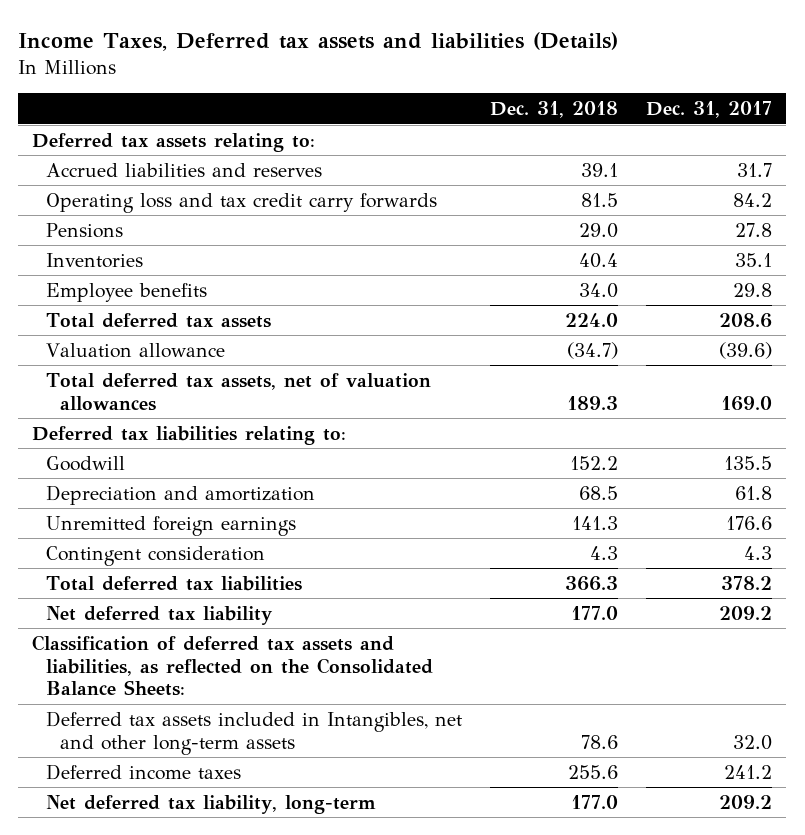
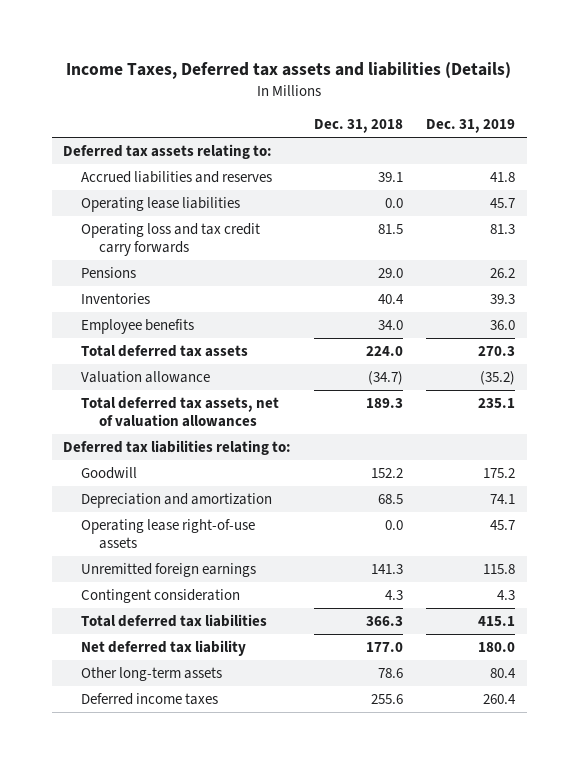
- | Dec. 31, 2018 | Dec. 31, 2017
+ | Dec. 31, 2018 | Dec. 31, 2019
+ Operating lease liabilities | 0.0 | 45.7
+ Operating lease right-of-use assets | 0.0 | 45.7
- Classification of deferred tax assets and liabilities, as reflected on the Consolidated Balance Sheets:
- Deferred tax assets included in Intangibles, net and other long-term assets | 78.6 | 32.0
+ Other long-term assets | 78.6 | 80.4
- Net deferred tax liability, long-term | 177.0 | 209.2

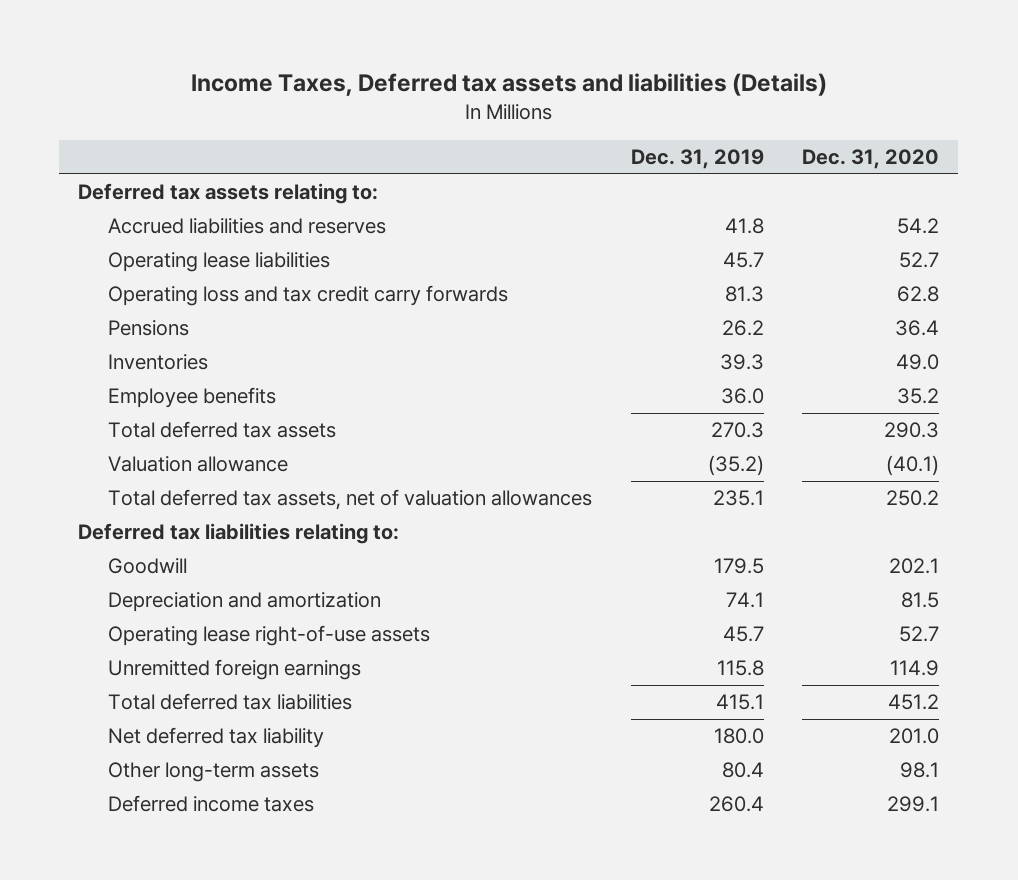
- | Dec. 31, 2018 | Dec. 31, 2019
+ | Dec. 31, 2019 | Dec. 31, 2020
- Goodwill | 152.2 | 175.2
+ Goodwill | 179.5 | 202.1
- Contingent consideration | 4.3 | 4.3

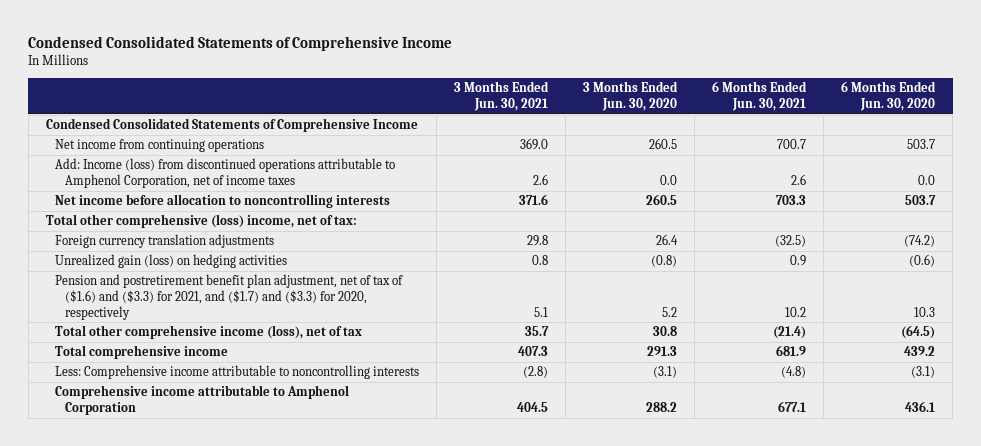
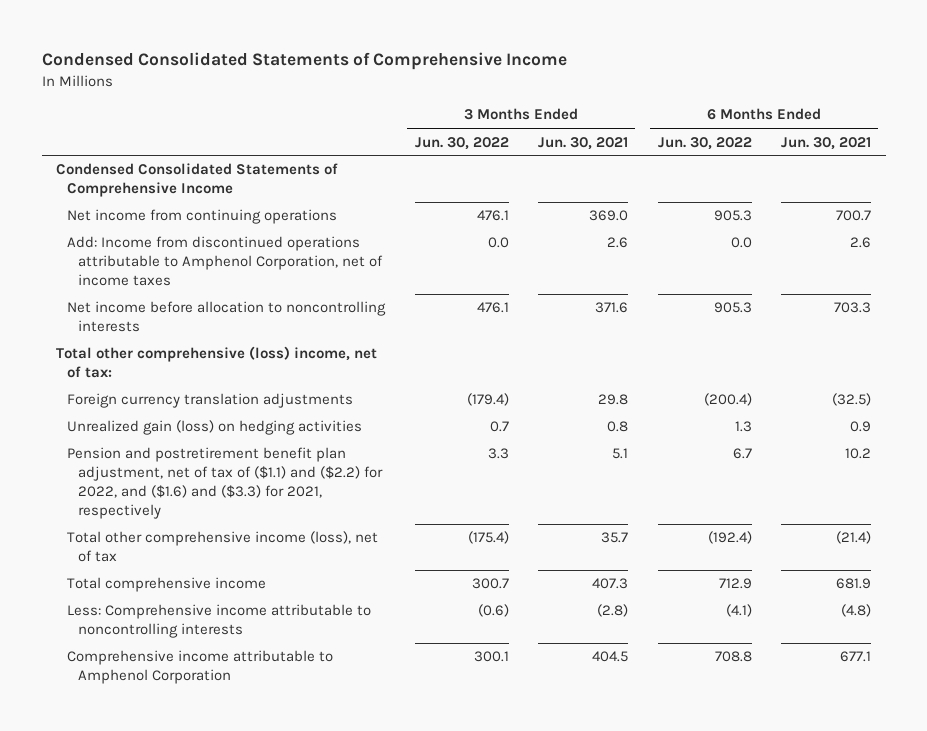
- | 3 Months Ended Jun. 30, 2021 | 3 Months Ended Jun. 30, 2020 | 6 Months Ended Jun. 30, 2021 | 6 Months Ended Jun. 30, 2020
+ | 3 Months Ended Jun. 30, 2022 | 3 Months Ended Jun. 30, 2021 | 6 Months Ended Jun. 30, 2022 | 6 Months Ended Jun. 30, 2021
- Add: Income (loss) from discontinued operations attributable to Amphenol Corporation, net of income taxes | 2.6 | 0.0 | 2.6 | 0.0
+ Add: Income from discontinued operations attributable to Amphenol Corporation, net of income taxes | 0.0 | 2.6 | 0.0 | 2.6
- Pension and postretirement benefit plan adjustment, net of tax of ($1.6) and ($3.3) for 2021, and ($1.7) and ($3.3) for 2020, respectively | 5.1 | 5.2 | 10.2 | 10.3
+ Pension and postretirement benefit plan adjustment, net of tax of ($1.1) and ($2.2) for 2022, and ($1.6) and ($3.3) for 2021, respectively | 3.3 | 5.1 | 6.7 | 10.2

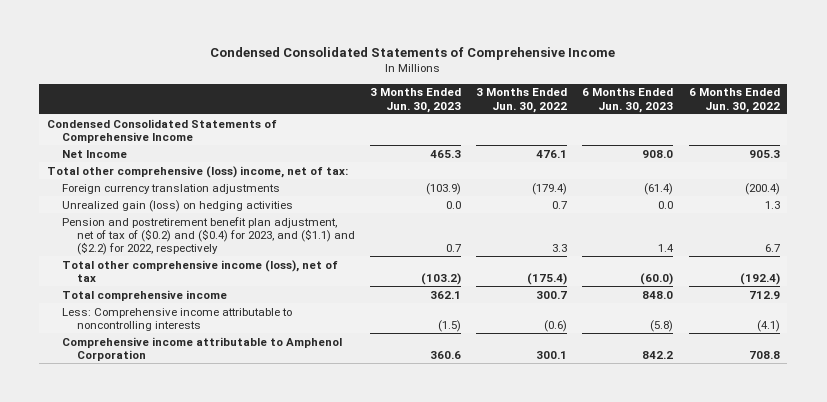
- | 3 Months Ended Jun. 30, 2022 | 3 Months Ended Jun. 30, 2021 | 6 Months Ended Jun. 30, 2022 | 6 Months Ended Jun. 30, 2021
+ | 3 Months Ended Jun. 30, 2023 | 3 Months Ended Jun. 30, 2022 | 6 Months Ended Jun. 30, 2023 | 6 Months Ended Jun. 30, 2022
- Net income from continuing operations | 476.1 | 369.0 | 905.3 | 700.7
- Add: Income from discontinued operations attributable to Amphenol Corporation, net of income taxes | 0.0 | 2.6 | 0.0 | 2.6
- Net income before allocation to noncontrolling interests | 476.1 | 371.6 | 905.3 | 703.3
+ Net Income | 465.3 | 476.1 | 908.0 | 905.3
- Pension and postretirement benefit plan adjustment, net of tax of ($1.1) and ($2.2) for 2022, and ($1.6) and ($3.3) for 2021, respectively | 3.3 | 5.1 | 6.7 | 10.2
+ Pension and postretirement benefit plan adjustment, net of tax of ($0.2) and ($0.4) for 2023, and ($1.1) and ($2.2) for 2022, respectively | 0.7 | 3.3 | 1.4 | 6.7

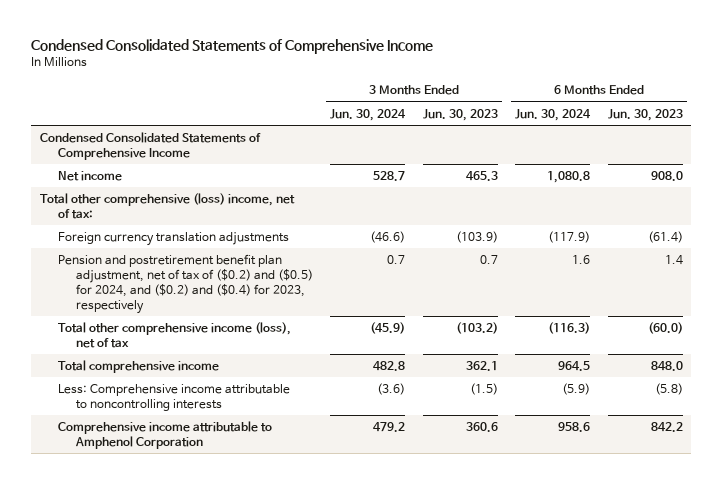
- | 3 Months Ended Jun. 30, 2023 | 3 Months Ended Jun. 30, 2022 | 6 Months Ended Jun. 30, 2023 | 6 Months Ended Jun. 30, 2022
+ | 3 Months Ended Jun. 30, 2024 | 3 Months Ended Jun. 30, 2023 | 6 Months Ended Jun. 30, 2024 | 6 Months Ended Jun. 30, 2023
- Net Income | 465.3 | 476.1 | 908.0 | 905.3
+ Net income | 528.7 | 465.3 | 1,080.8 | 908.0
- Unrealized gain (loss) on hedging activities | 0.0 | 0.7 | 0.0 | 1.3
- Pension and postretirement benefit plan adjustment, net of tax of ($0.2) and ($0.4) for 2023, and ($1.1) and ($2.2) for 2022, respectively | 0.7 | 3.3 | 1.4 | 6.7
+ Pension and postretirement benefit plan adjustment, net of tax of ($0.2) and ($0.5) for 2024, and ($0.2) and ($0.4) for 2023, respectively | 0.7 | 0.7 | 1.6 | 1.4

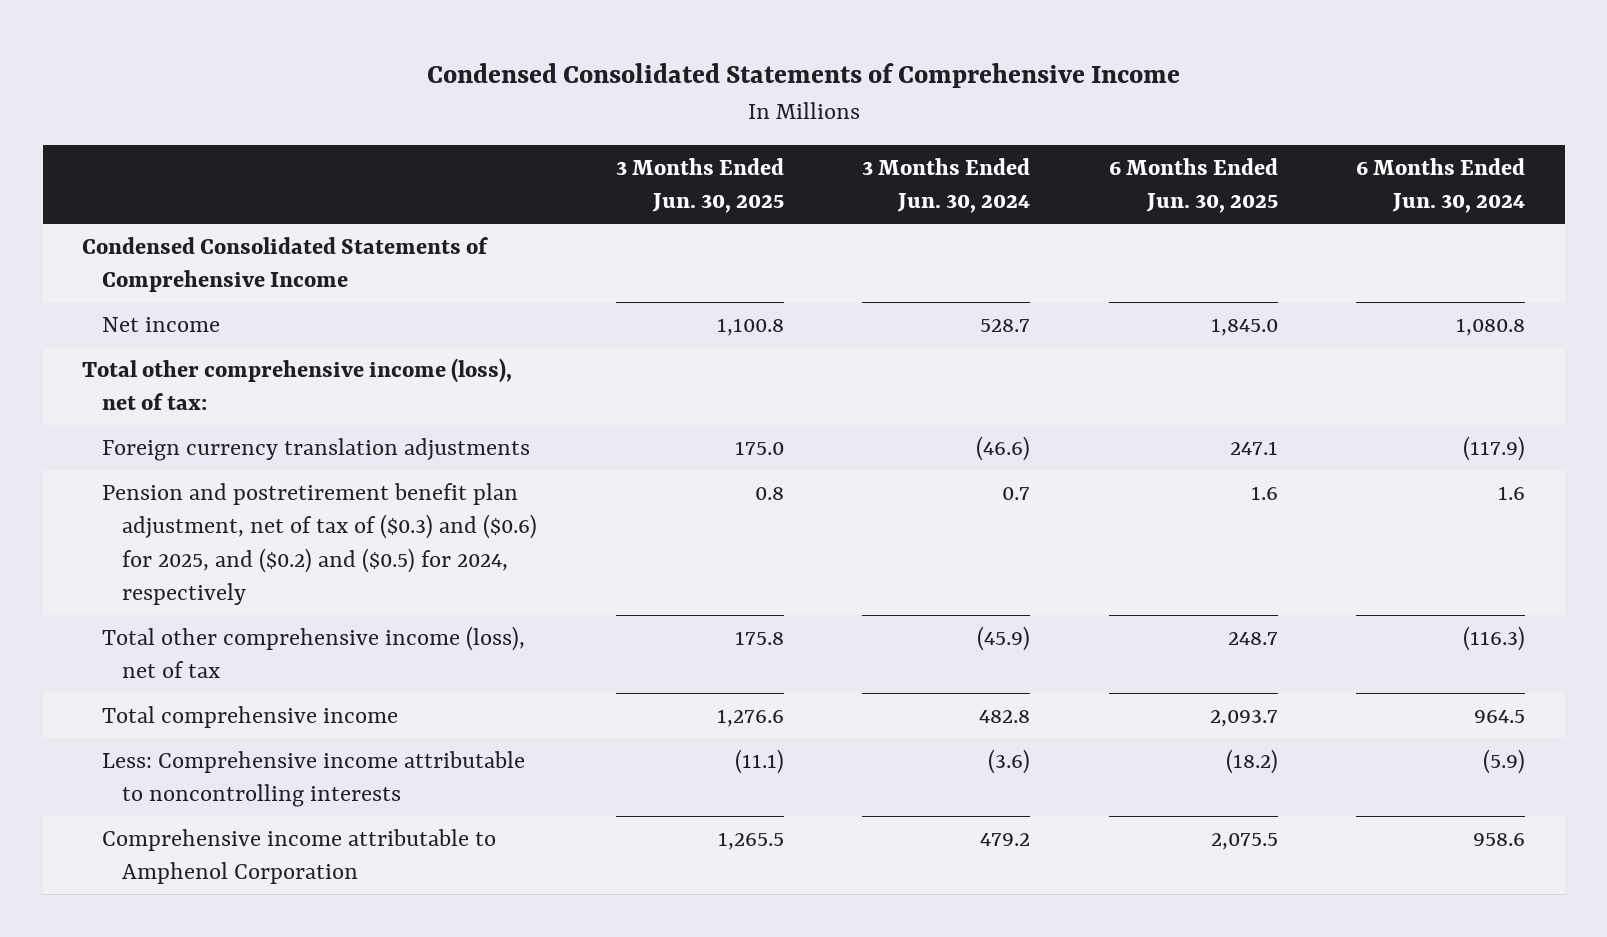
- | 3 Months Ended Jun. 30, 2024 | 3 Months Ended Jun. 30, 2023 | 6 Months Ended Jun. 30, 2024 | 6 Months Ended Jun. 30, 2023
+ | 3 Months Ended Jun. 30, 2025 | 3 Months Ended Jun. 30, 2024 | 6 Months Ended Jun. 30, 2025 | 6 Months Ended Jun. 30, 2024
- Total other comprehensive (loss) income, net of tax:
+ Total other comprehensive income (loss), net of tax:
- Pension and postretirement benefit plan adjustment, net of tax of ($0.2) and ($0.5) for 2024, and ($0.2) and ($0.4) for 2023, respectively | 0.7 | 0.7 | 1.6 | 1.4
+ Pension and postretirement benefit plan adjustment, net of tax of ($0.3) and ($0.6) for 2025, and ($0.2) and ($0.5) for 2024, respectively | 0.8 | 0.7 | 1.6 | 1.6

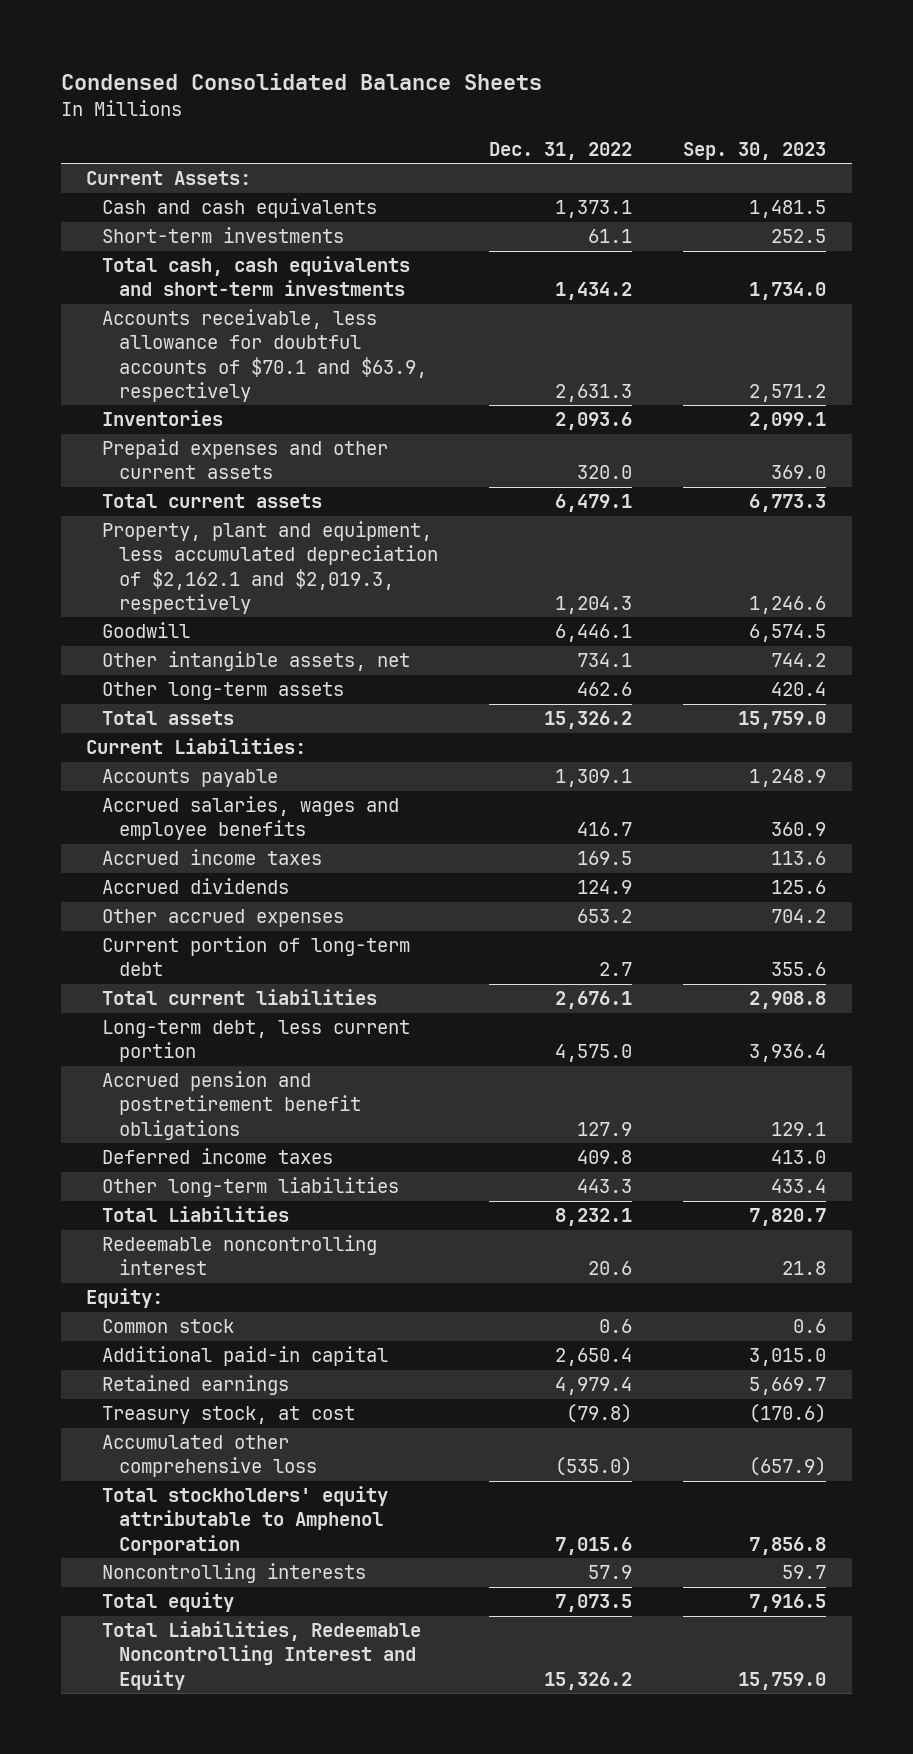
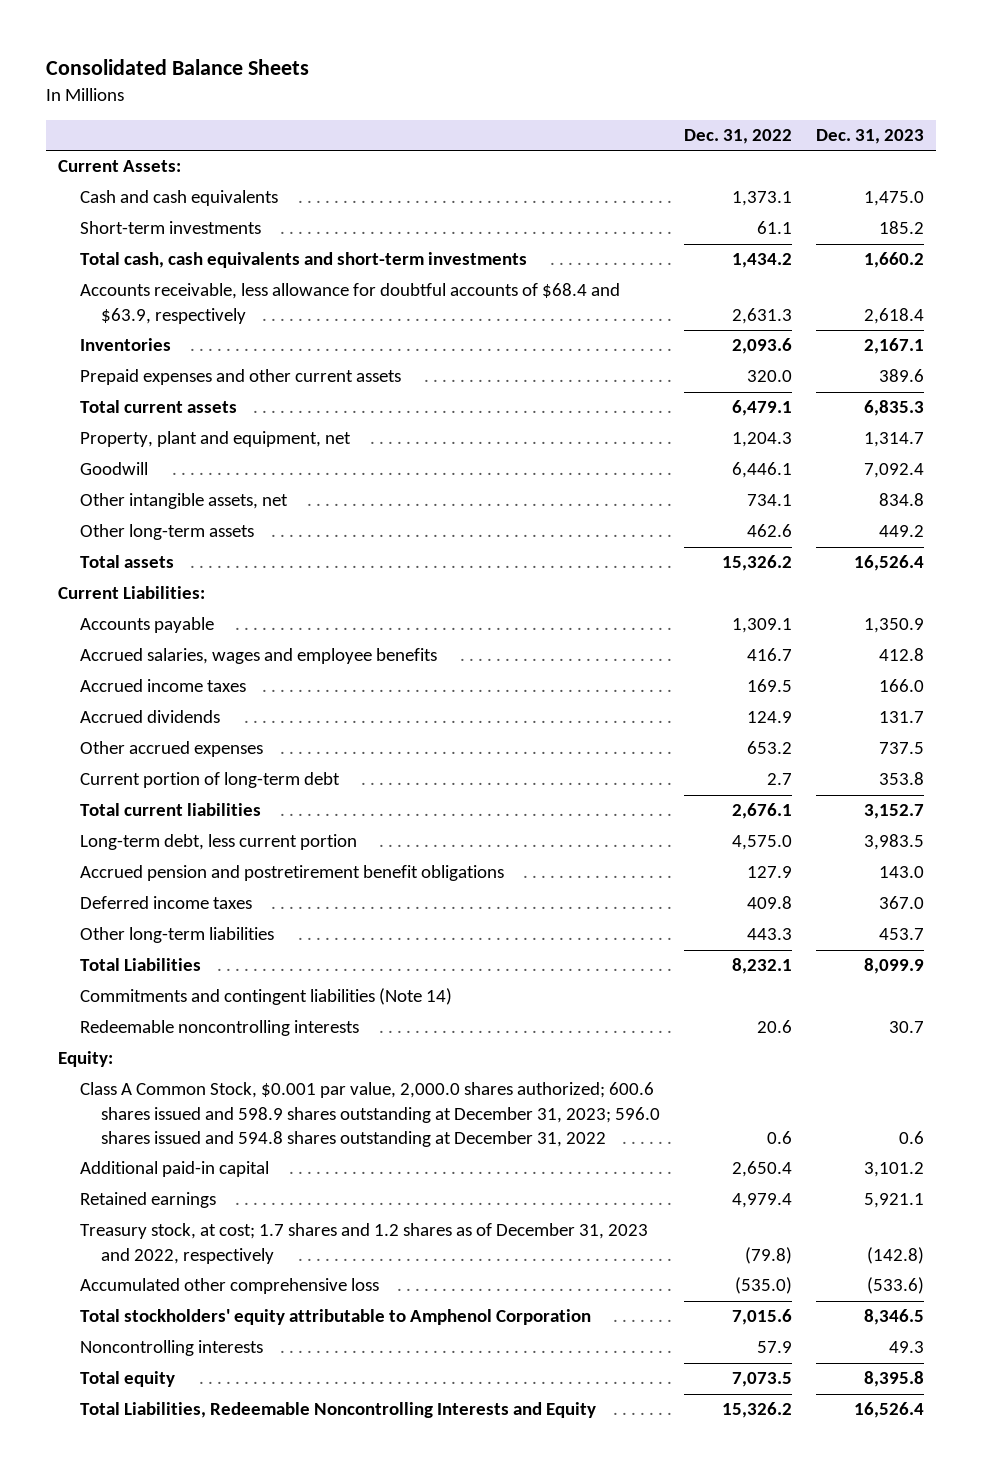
- Condensed Consolidated Balance Sheets
+ Consolidated Balance Sheets
- | Dec. 31, 2022 | Sep. 30, 2023
+ | Dec. 31, 2022 | Dec. 31, 2023
- Accounts receivable, less allowance for doubtful accounts of $70.1 and $63.9, respectively | 2,631.3 | 2,571.2
+ Accounts receivable, less allowance for doubtful accounts of $68.4 and $63.9, respectively | 2,631.3 | 2,618.4
- Property, plant and equipment, less accumulated depreciation of $2,162.1 and $2,019.3, respectively | 1,204.3 | 1,246.6
+ Property, plant and equipment, net | 1,204.3 | 1,314.7
- Redeemable noncontrolling interest | 20.6 | 21.8
+ Commitments and contingent liabilities (Note 14)
+ Redeemable noncontrolling interests | 20.6 | 30.7
- Common stock | 0.6 | 0.6
+ Class A Common Stock, $0.001 par value, 2,000.0 shares authorized; 600.6 shares issued and 598.9 shares outstanding at December 31, 2023; 596.0 shares issued and 594.8 shares outstanding at December 31, 2022 | 0.6 | 0.6
- Treasury stock, at cost | (79.8) | (170.6)
+ Treasury stock, at cost; 1.7 shares and 1.2 shares as of December 31, 2023 and 2022, respectively | (79.8) | (142.8)
- Total Liabilities, Redeemable Noncontrolling Interest and Equity | 15,326.2 | 15,759.0
+ Total Liabilities, Redeemable Noncontrolling Interests and Equity | 15,326.2 | 16,526.4

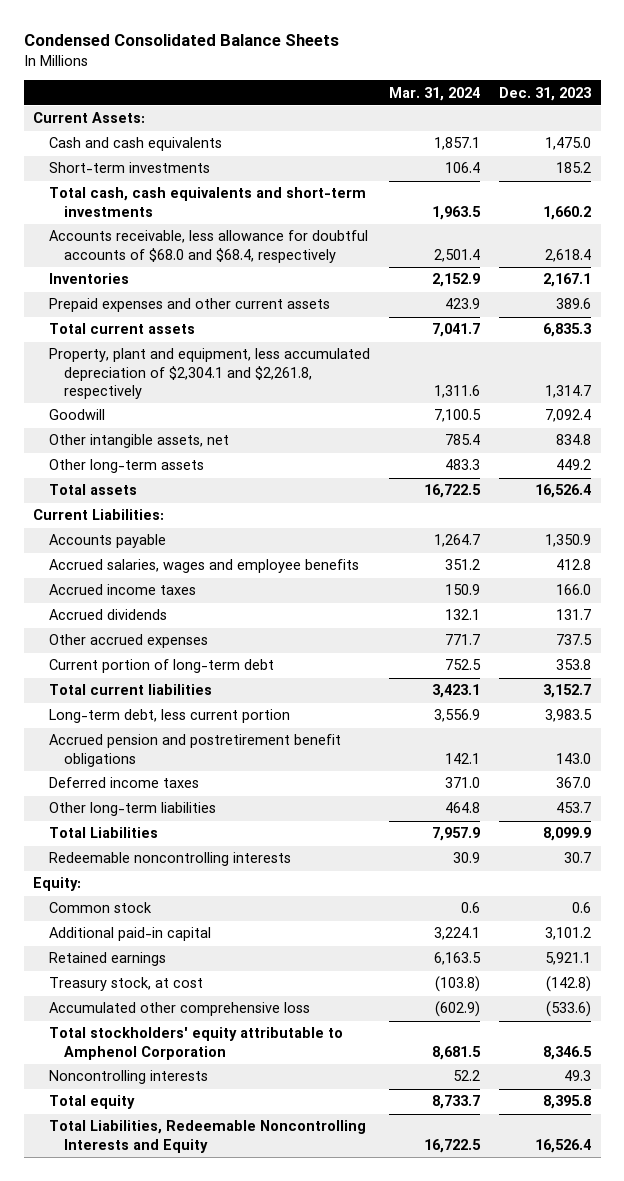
- Consolidated Balance Sheets
+ Condensed Consolidated Balance Sheets
- | Dec. 31, 2022 | Dec. 31, 2023
+ | Mar. 31, 2024 | Dec. 31, 2023
- Accounts receivable, less allowance for doubtful accounts of $68.4 and $63.9, respectively | 2,631.3 | 2,618.4
+ Accounts receivable, less allowance for doubtful accounts of $68.0 and $68.4, respectively | 2,501.4 | 2,618.4
- Property, plant and equipment, net | 1,204.3 | 1,314.7
+ Property, plant and equipment, less accumulated depreciation of $2,304.1 and $2,261.8, respectively | 1,311.6 | 1,314.7
- Commitments and contingent liabilities (Note 14)
- Class A Common Stock, $0.001 par value, 2,000.0 shares authorized; 600.6 shares issued and 598.9 shares outstanding at December 31, 2023; 596.0 shares issued and 594.8 shares outstanding at December 31, 2022 | 0.6 | 0.6
+ Common stock | 0.6 | 0.6
- Treasury stock, at cost; 1.7 shares and 1.2 shares as of December 31, 2023 and 2022, respectively | (79.8) | (142.8)
+ Treasury stock, at cost | (103.8) | (142.8)

